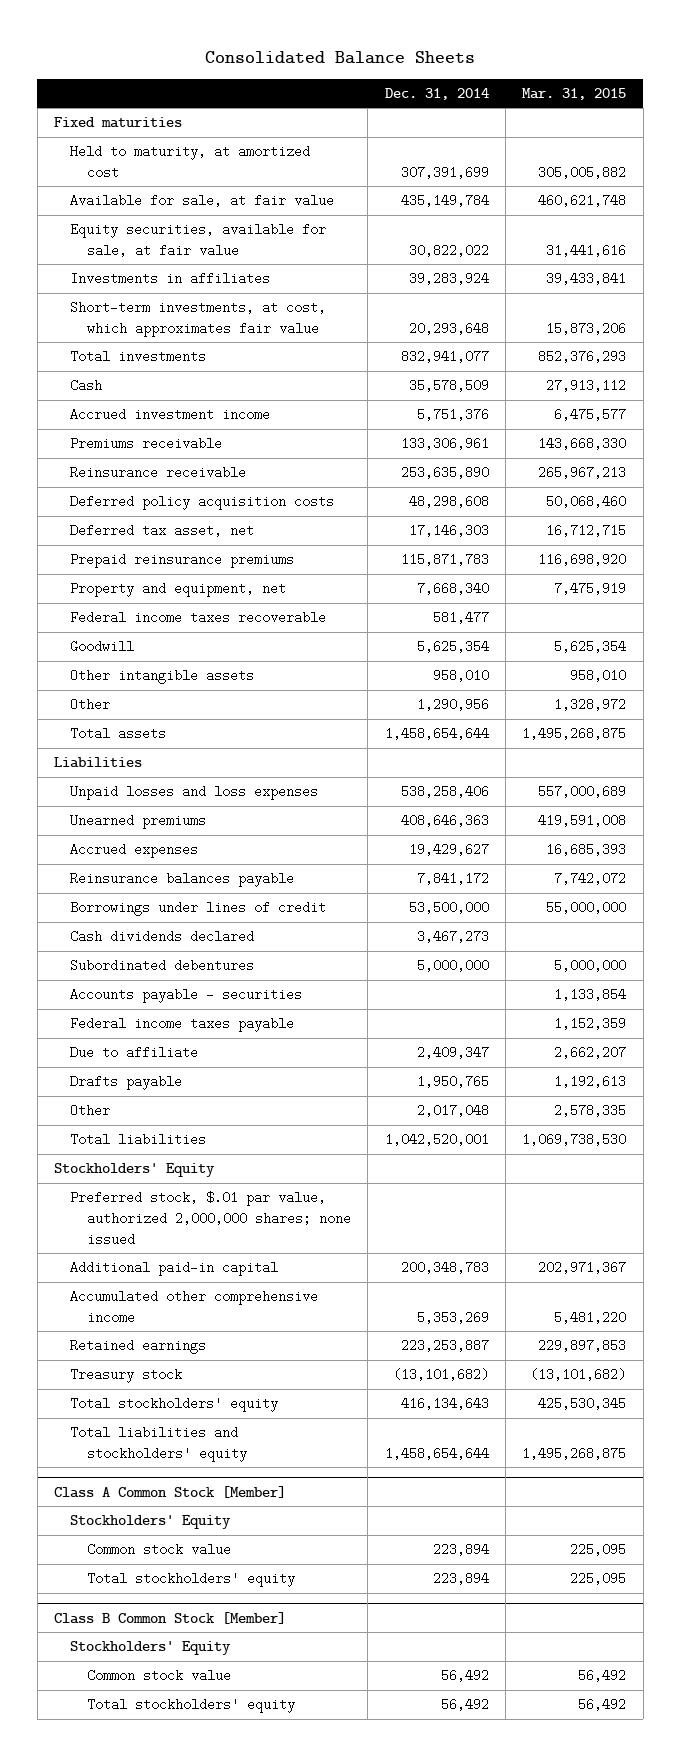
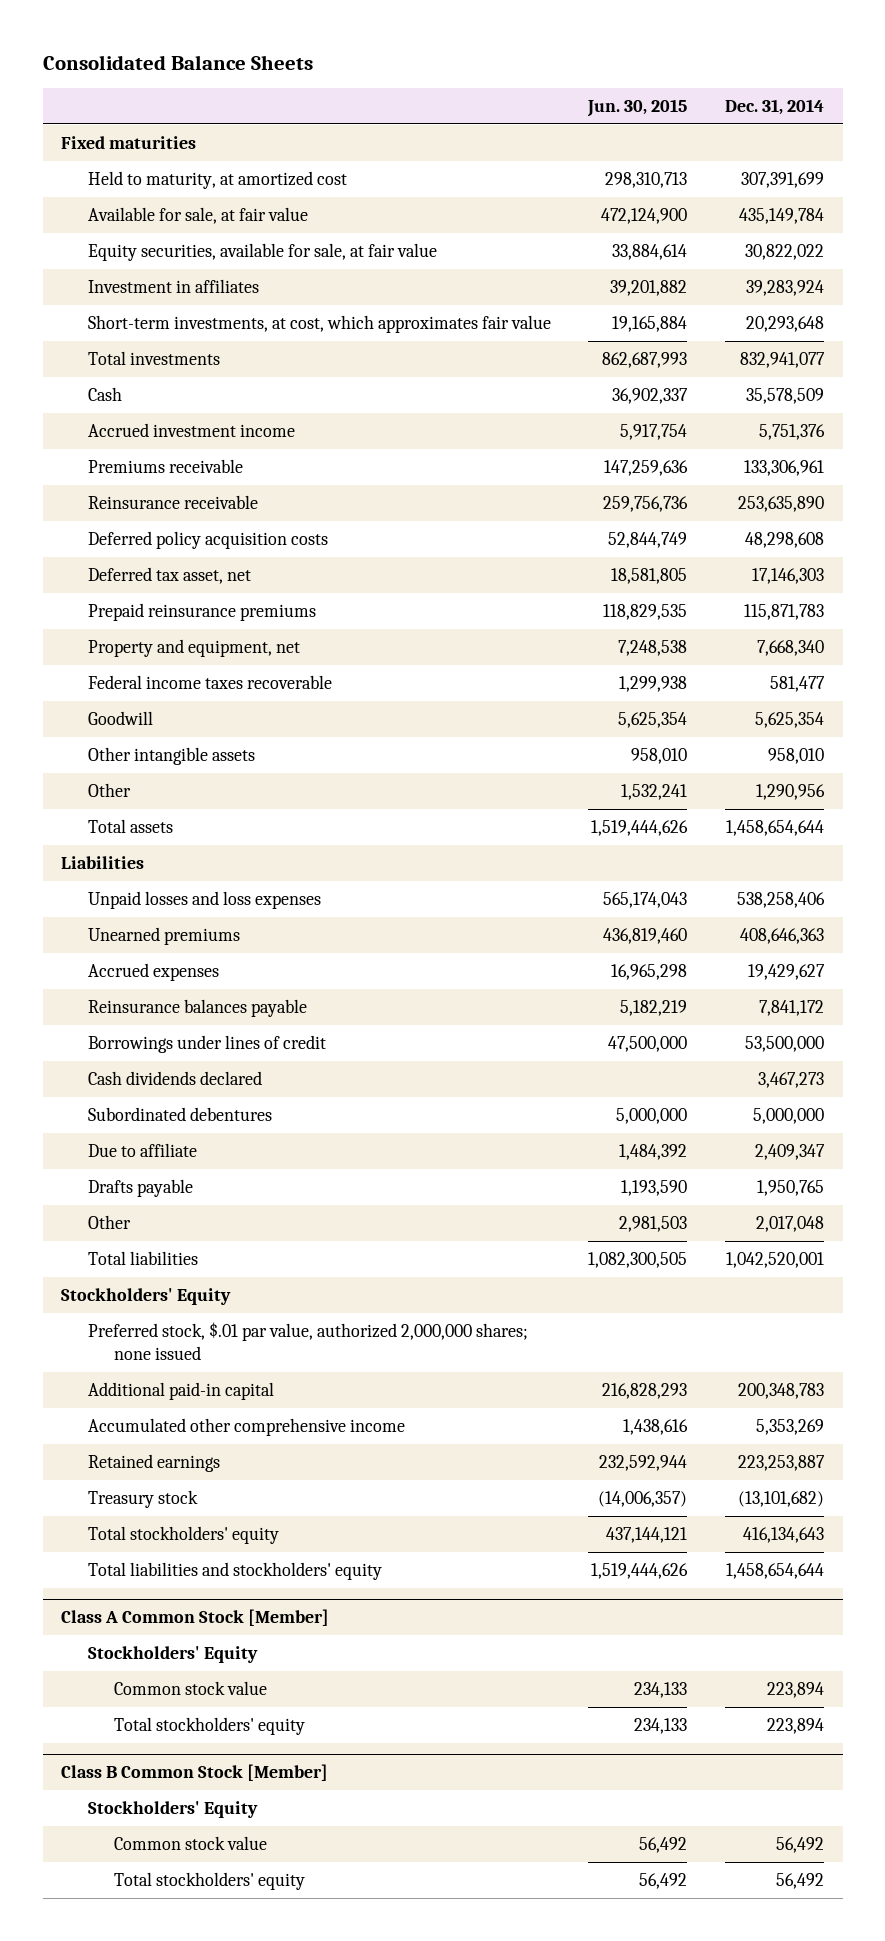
- | Dec. 31, 2014 | Mar. 31, 2015
+ | Jun. 30, 2015 | Dec. 31, 2014
- Investments in affiliates | 39,283,924 | 39,433,841
+ Investment in affiliates | 39,201,882 | 39,283,924
- Accounts payable - securities | | 1,133,854
- Federal income taxes payable | | 1,152,359

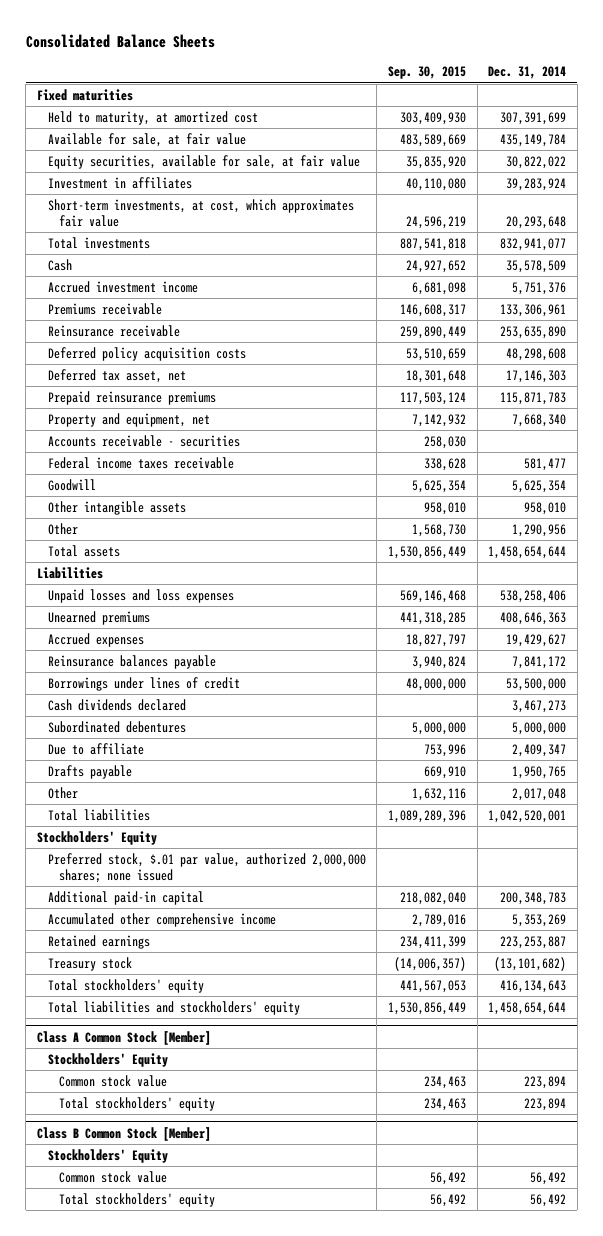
- | Jun. 30, 2015 | Dec. 31, 2014
+ | Sep. 30, 2015 | Dec. 31, 2014
- Federal income taxes recoverable | 1,299,938 | 581,477
+ Accounts receivable - securities | 258,030 |
+ Federal income taxes receivable | 338,628 | 581,477

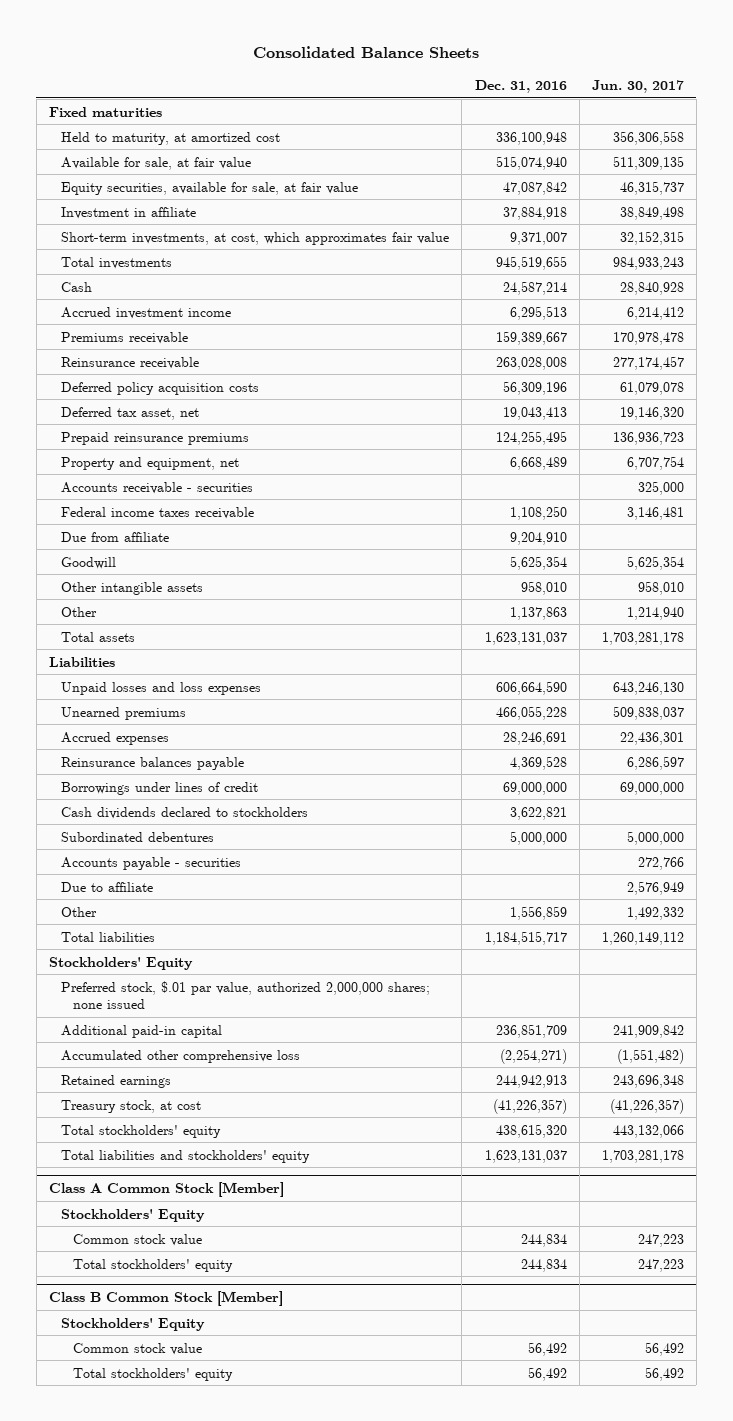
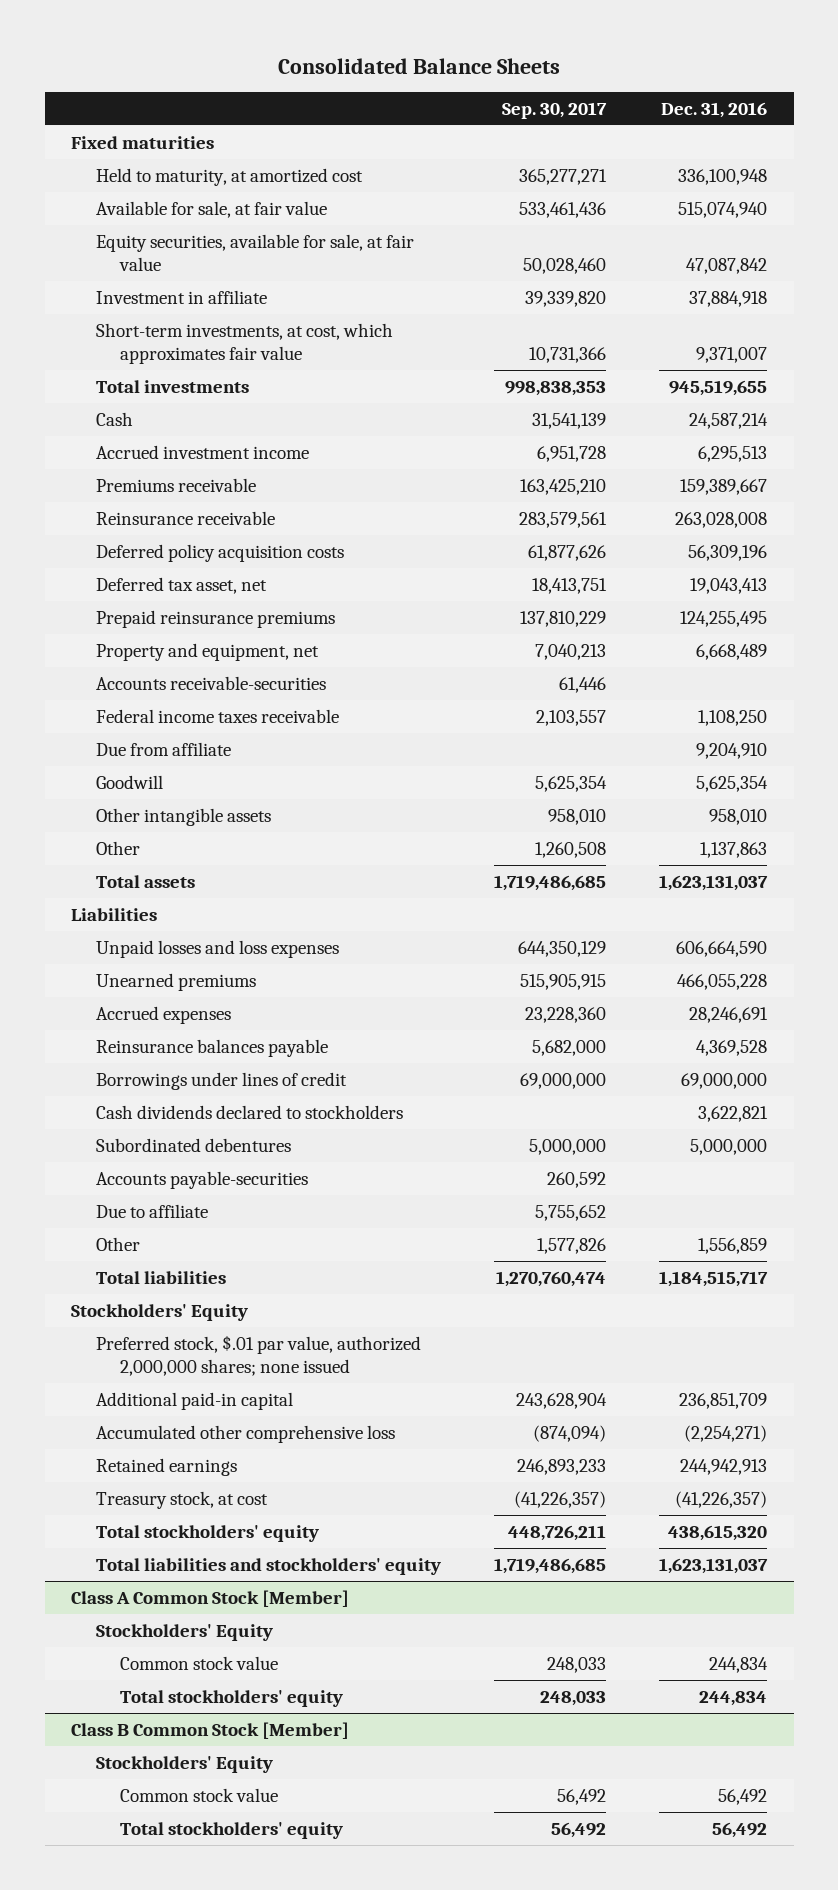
- | Dec. 31, 2016 | Jun. 30, 2017
+ | Sep. 30, 2017 | Dec. 31, 2016
- Accounts receivable - securities | | 325,000
+ Accounts receivable-securities | 61,446 |
- Accounts payable - securities | | 272,766
+ Accounts payable-securities | 260,592 |

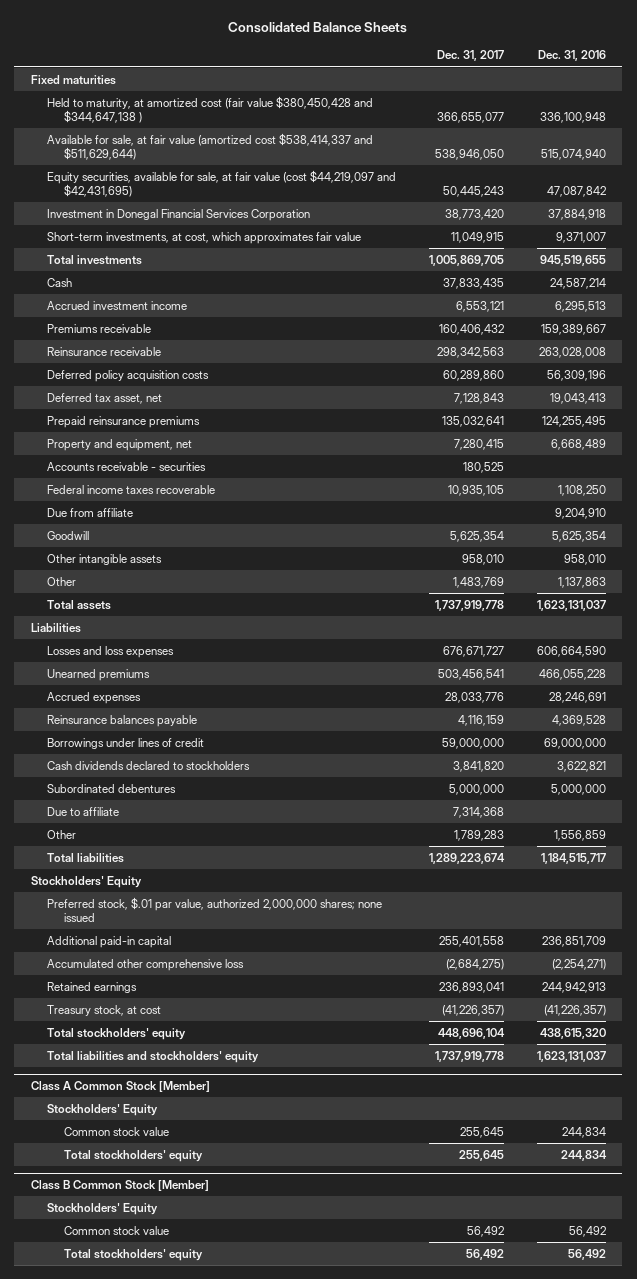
- | Sep. 30, 2017 | Dec. 31, 2016
+ | Dec. 31, 2017 | Dec. 31, 2016
- Held to maturity, at amortized cost | 365,277,271 | 336,100,948
- Available for sale, at fair value | 533,461,436 | 515,074,940
- Equity securities, available for sale, at fair value | 50,028,460 | 47,087,842
- Investment in affiliate | 39,339,820 | 37,884,918
+ Held to maturity, at amortized cost (fair value $380,450,428 and $344,647,138 ) | 366,655,077 | 336,100,948
+ Available for sale, at fair value (amortized cost $538,414,337 and $511,629,644) | 538,946,050 | 515,074,940
+ Equity securities, available for sale, at fair value (cost $44,219,097 and $42,431,695) | 50,445,243 | 47,087,842
+ Investment in Donegal Financial Services Corporation | 38,773,420 | 37,884,918
- Accounts receivable-securities | 61,446 |
- Federal income taxes receivable | 2,103,557 | 1,108,250
+ Accounts receivable - securities | 180,525 |
+ Federal income taxes recoverable | 10,935,105 | 1,108,250
- Unpaid losses and loss expenses | 644,350,129 | 606,664,590
+ Losses and loss expenses | 676,671,727 | 606,664,590
- Accounts payable-securities | 260,592 |

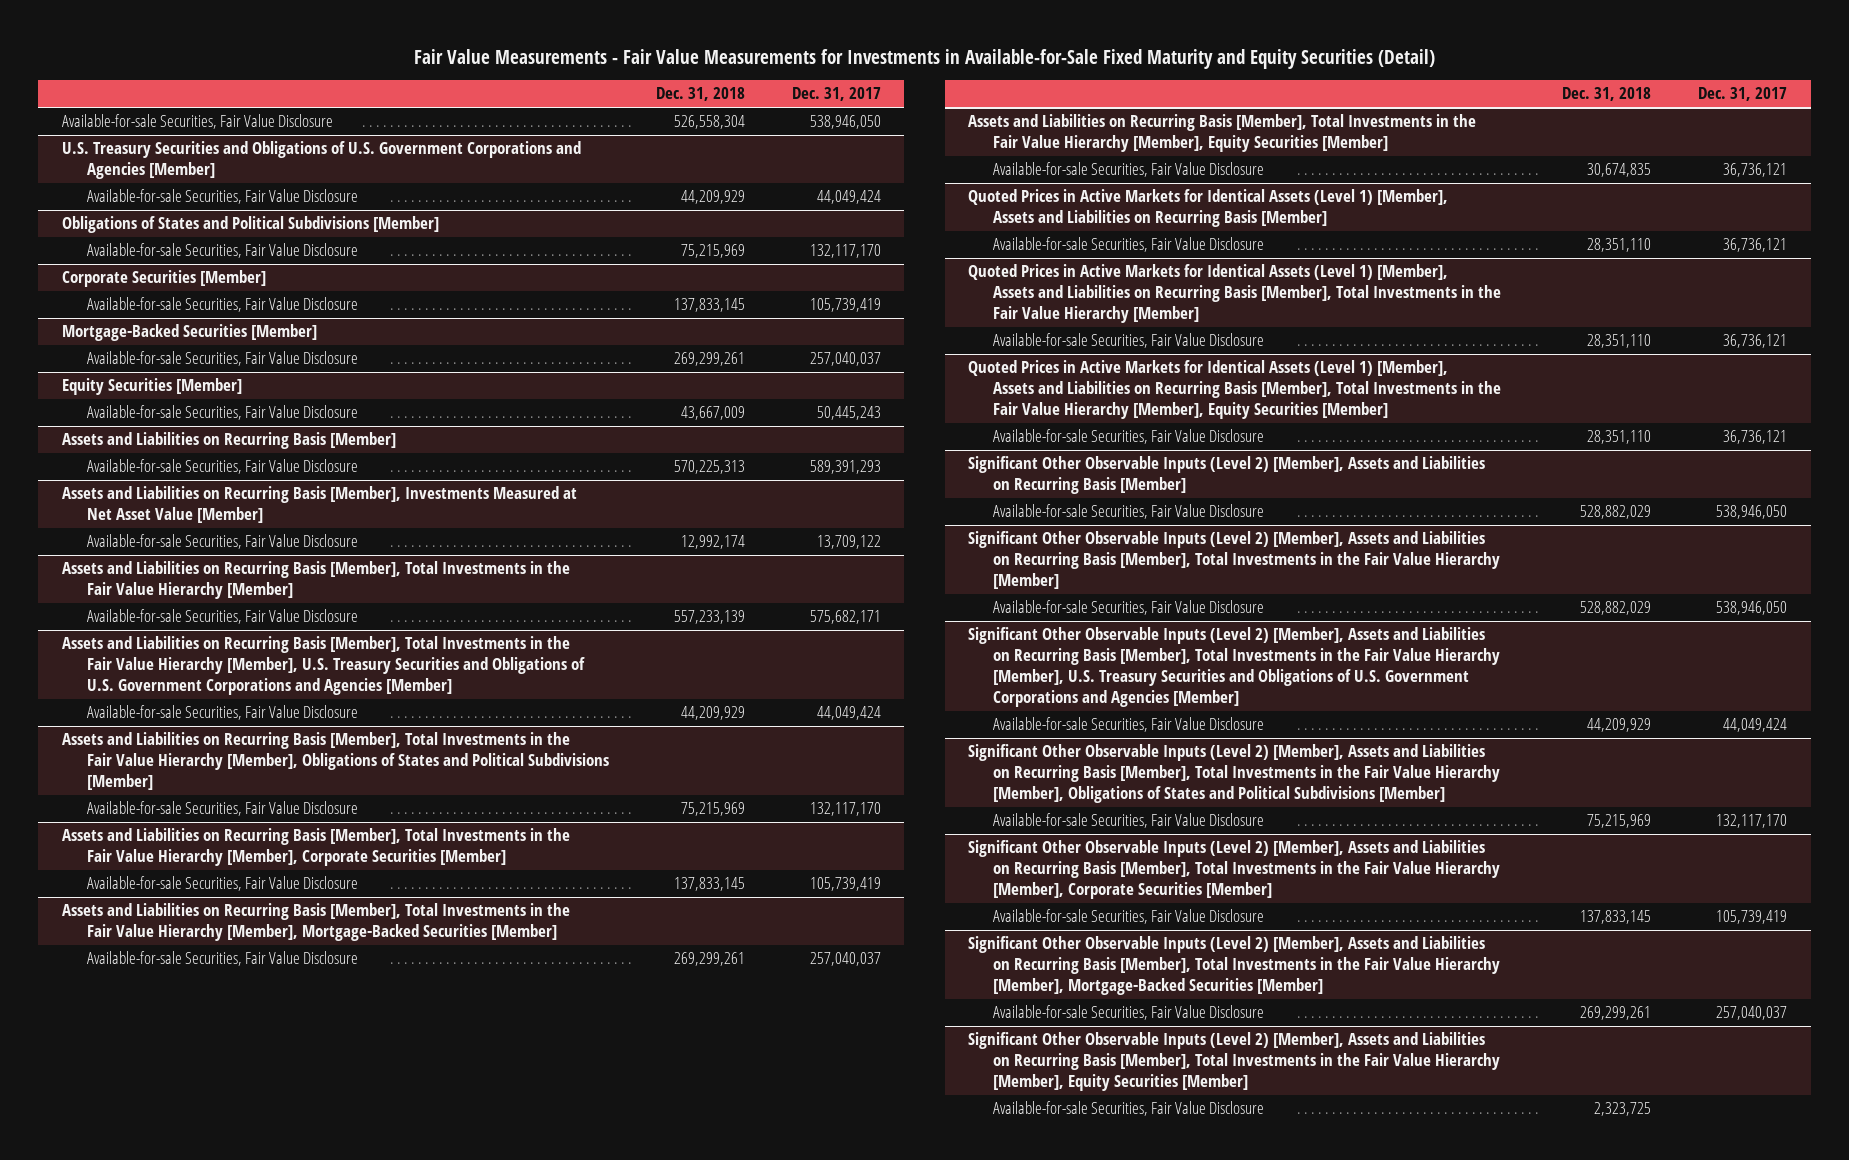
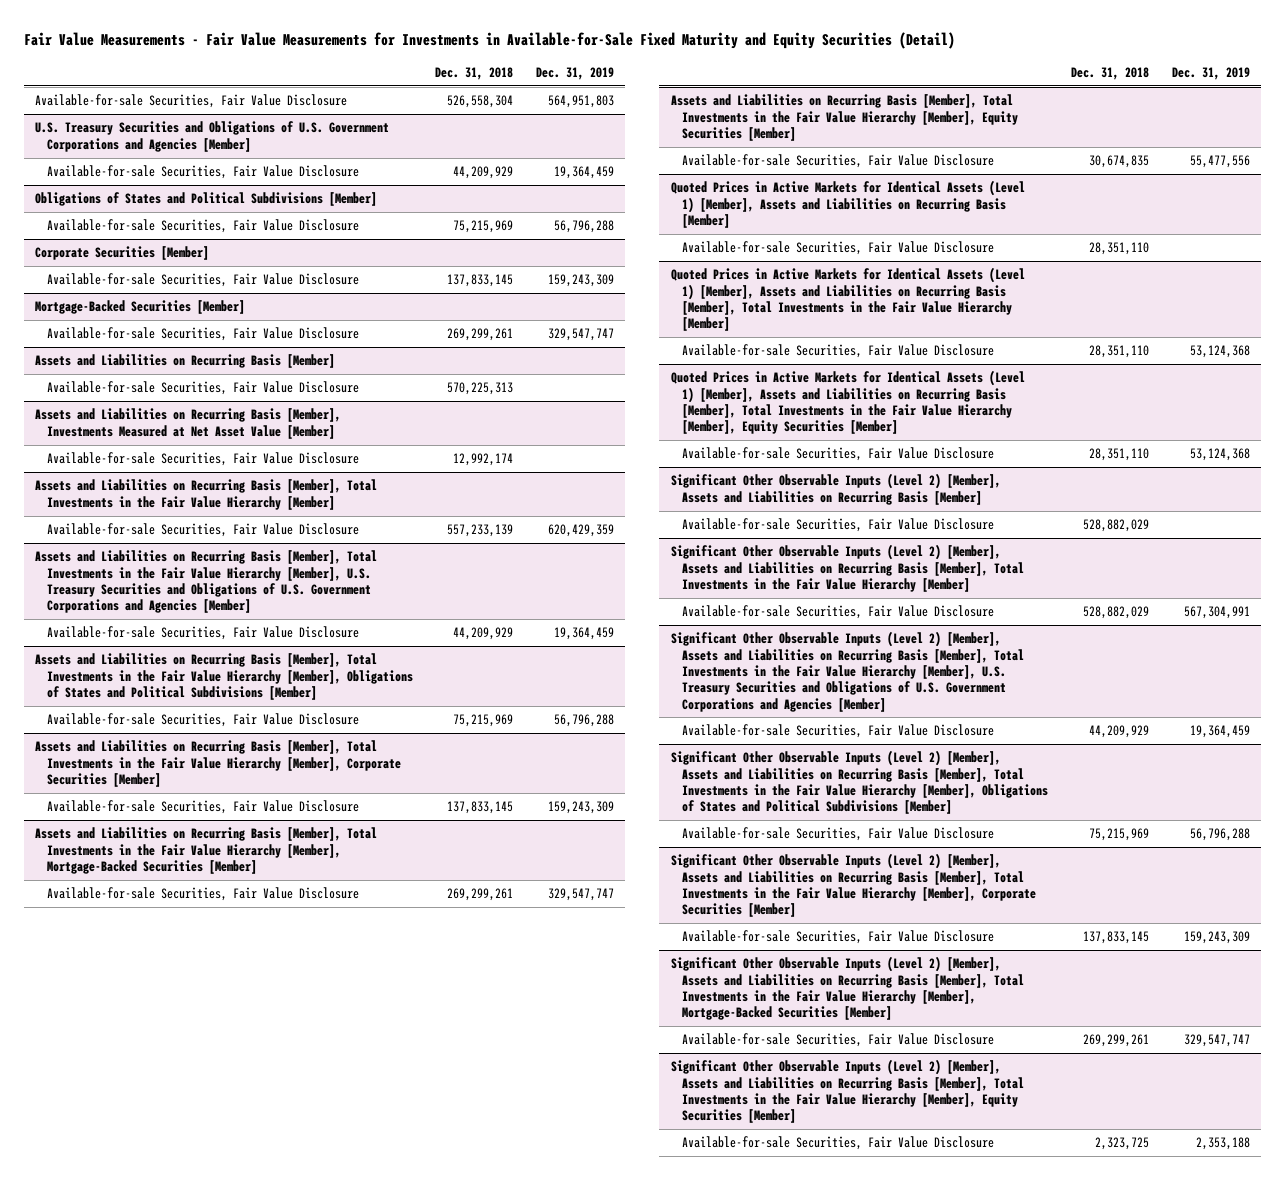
- | Dec. 31, 2018 | Dec. 31, 2017
+ | Dec. 31, 2018 | Dec. 31, 2019
- Equity Securities [Member]
- Available-for-sale Securities, Fair Value Disclosure | 43,667,009 | 50,445,243

